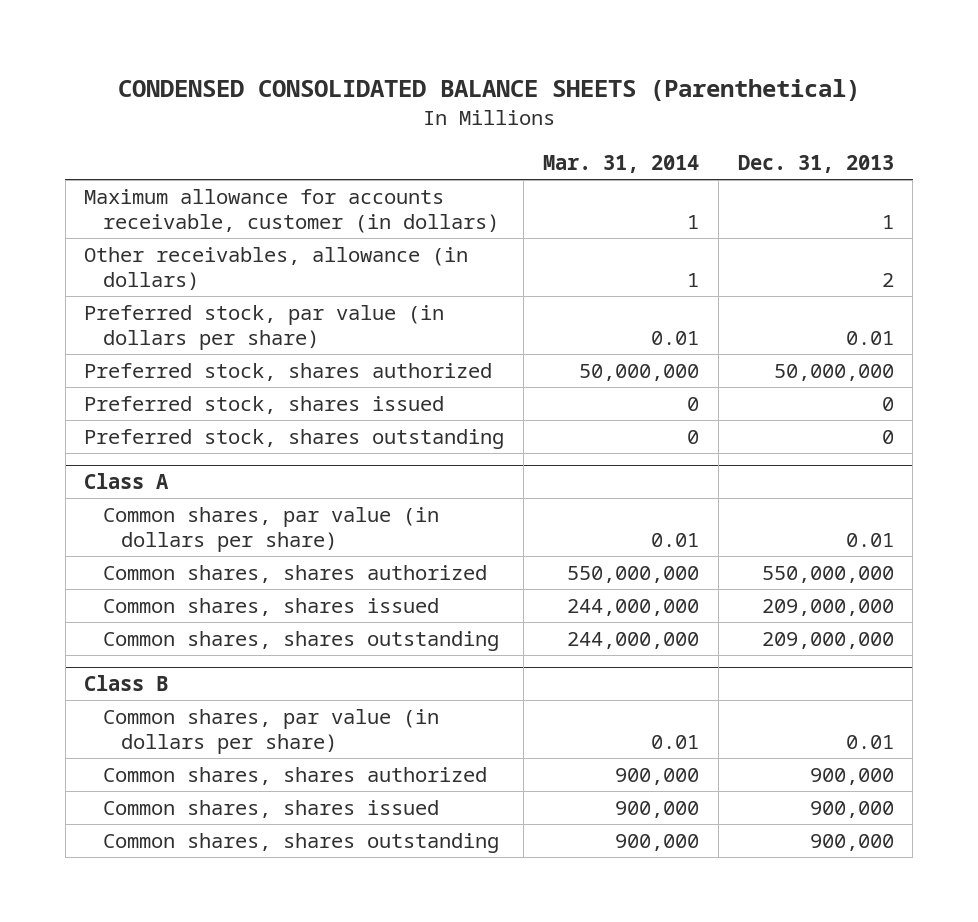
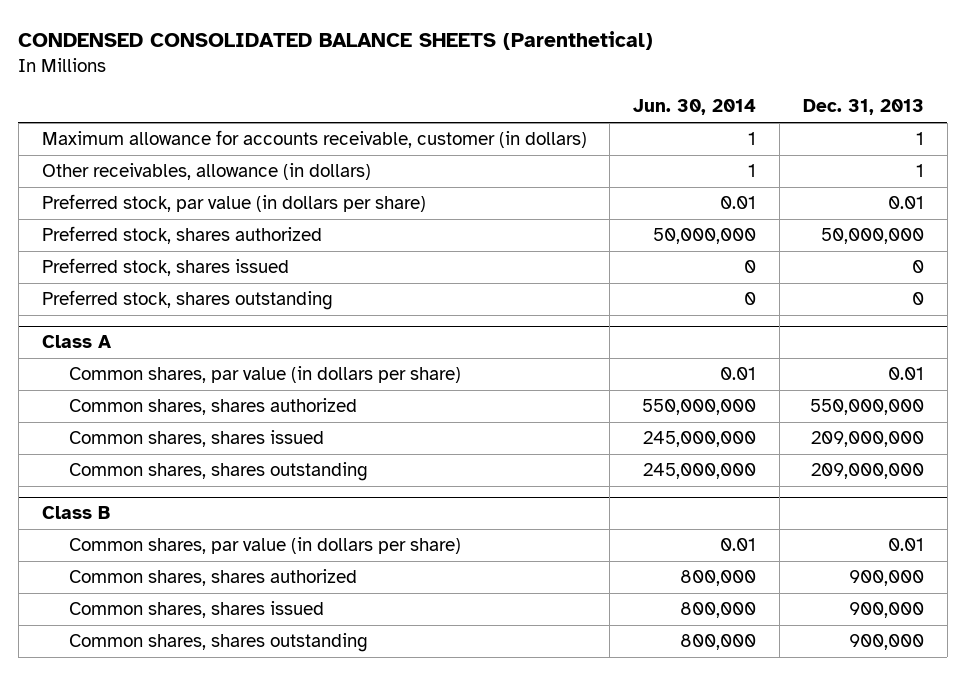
- | Mar. 31, 2014 | Dec. 31, 2013
+ | Jun. 30, 2014 | Dec. 31, 2013
- Other receivables, allowance (in dollars) | 1 | 2
+ Other receivables, allowance (in dollars) | 1 | 1

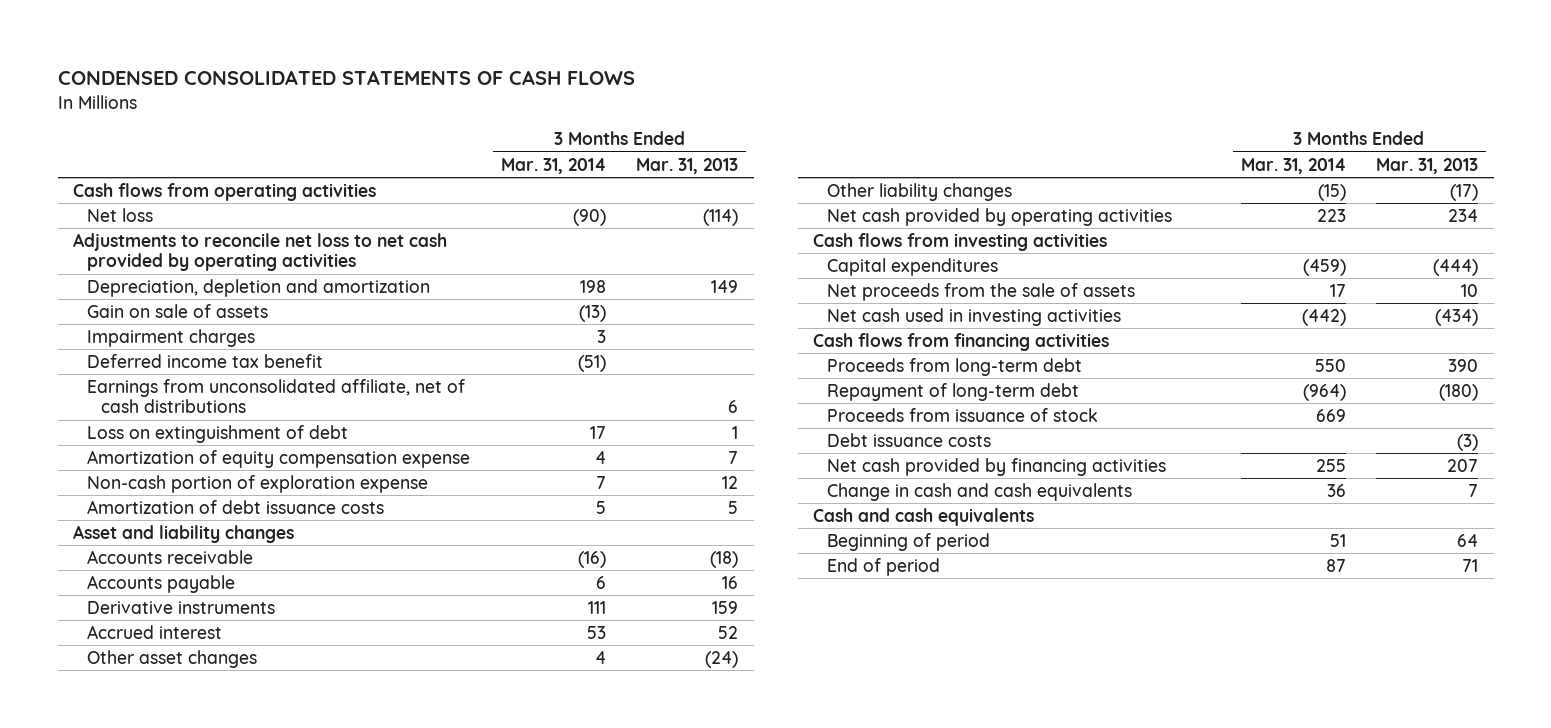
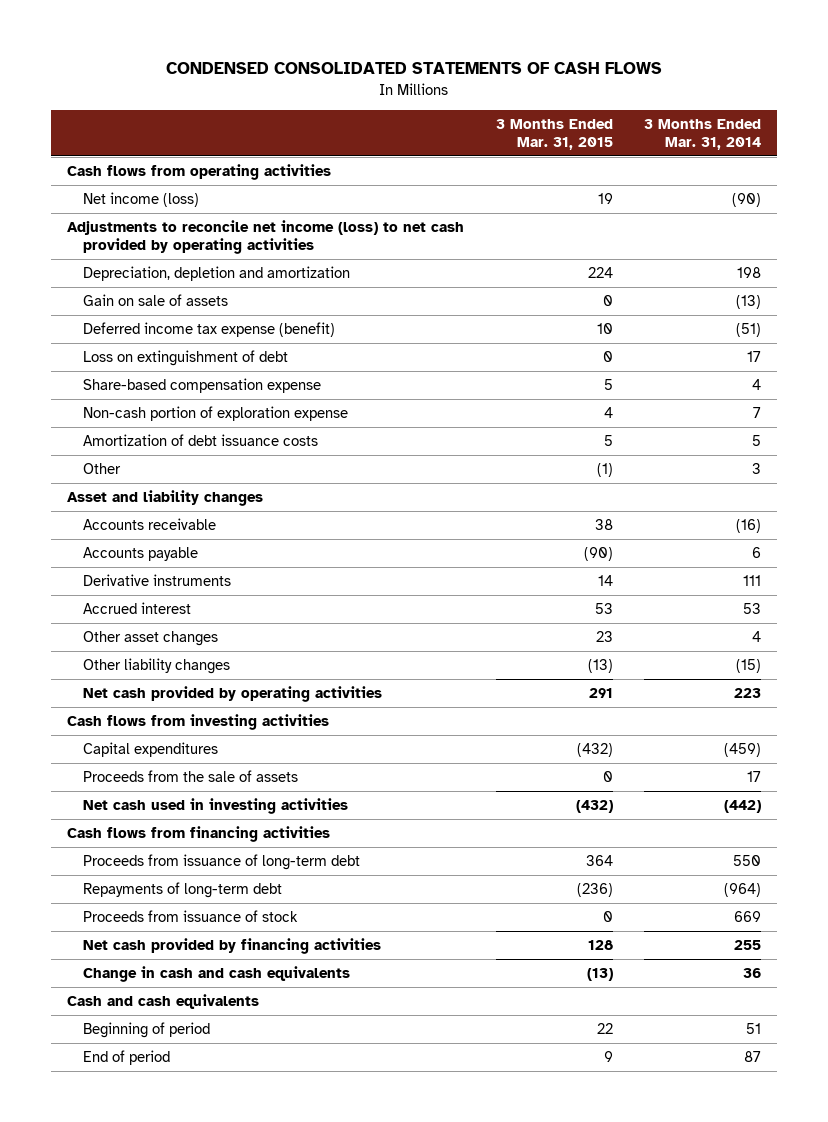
- | 3 Months Ended Mar. 31, 2014 | 3 Months Ended Mar. 31, 2013
+ | 3 Months Ended Mar. 31, 2015 | 3 Months Ended Mar. 31, 2014
- Net loss | (90) | (114)
- Adjustments to reconcile net loss to net cash provided by operating activities
+ Net income (loss) | 19 | (90)
+ Adjustments to reconcile net income (loss) to net cash provided by operating activities
- Impairment charges | 3 |
- Deferred income tax benefit | (51) |
- Earnings from unconsolidated affiliate, net of cash distributions | | 6
+ Deferred income tax expense (benefit) | 10 | (51)
- Amortization of equity compensation expense | 4 | 7
+ Share-based compensation expense | 5 | 4
+ Other | (1) | 3
- Net proceeds from the sale of assets | 17 | 10
+ Proceeds from the sale of assets | 0 | 17
- Proceeds from long-term debt | 550 | 390
- Repayment of long-term debt | (964) | (180)
+ Proceeds from issuance of long-term debt | 364 | 550
+ Repayments of long-term debt | (236) | (964)
- Debt issuance costs | | (3)

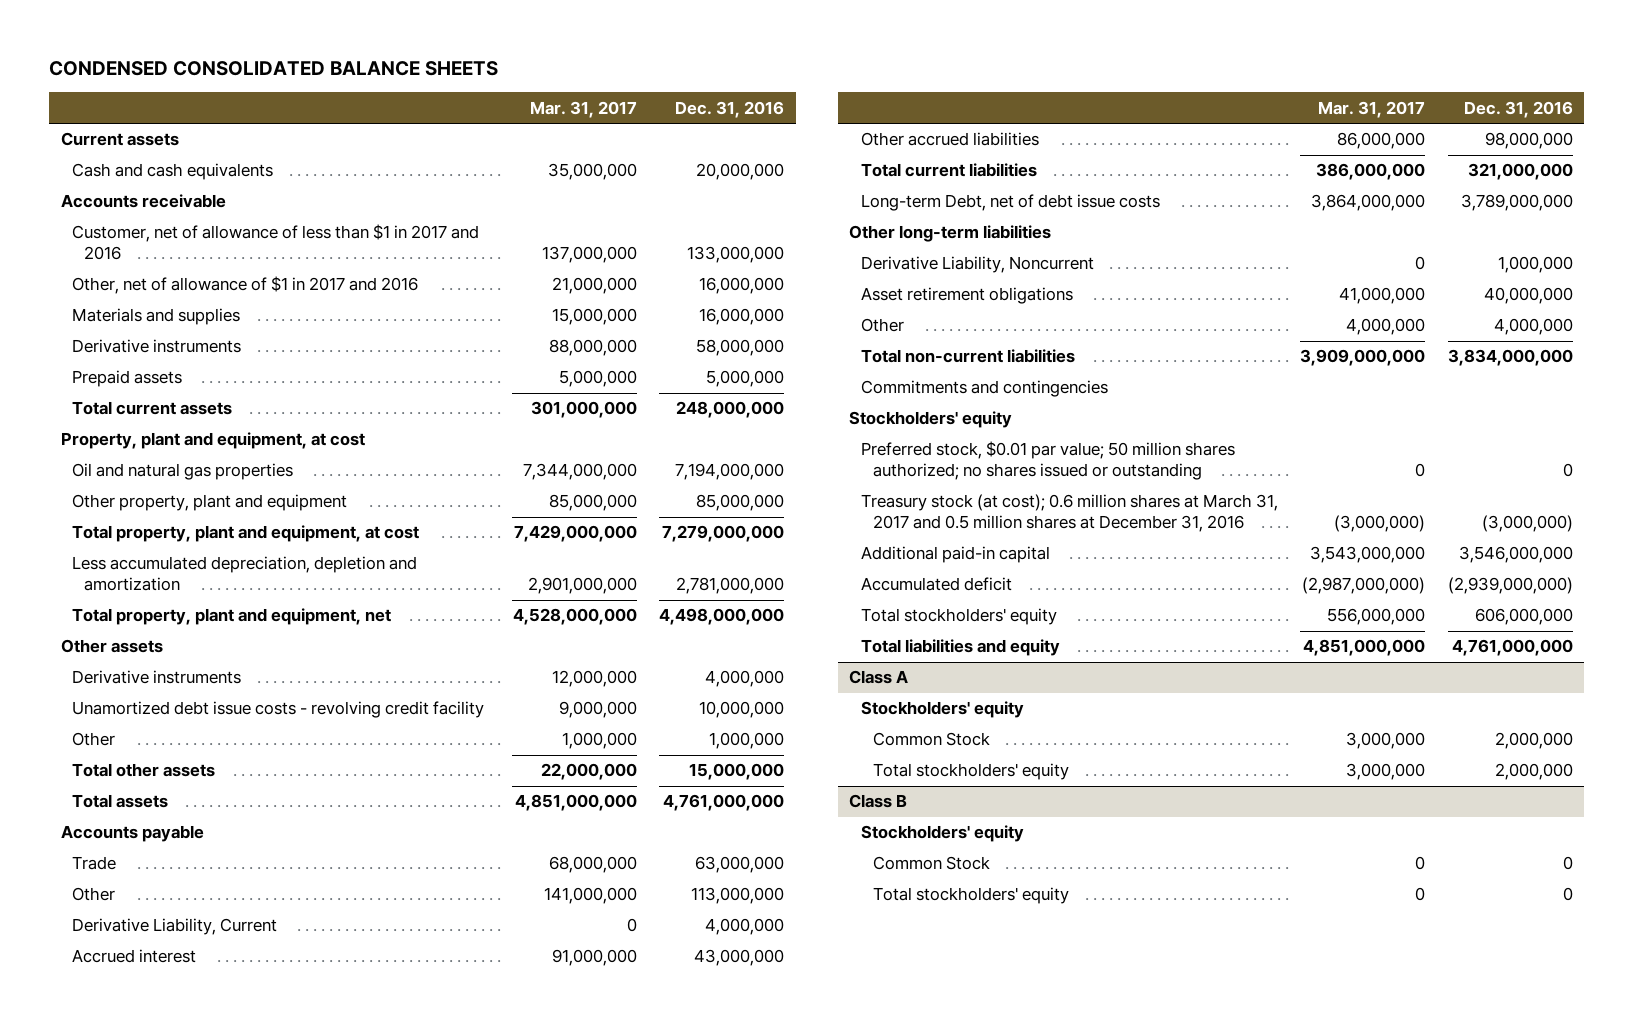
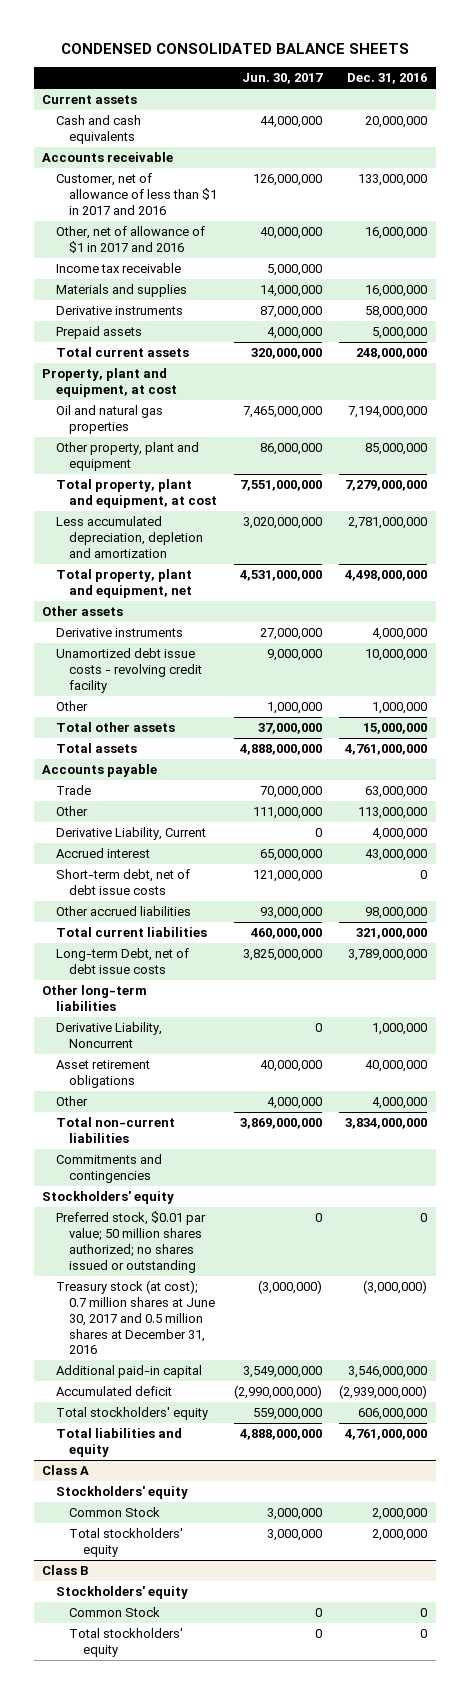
- | Mar. 31, 2017 | Dec. 31, 2016
+ | Jun. 30, 2017 | Dec. 31, 2016
+ Income tax receivable | 5,000,000 |
+ Short-term debt, net of debt issue costs | 121,000,000 | 0
- Treasury stock (at cost); 0.6 million shares at March 31, 2017 and 0.5 million shares at December 31, 2016 | (3,000,000) | (3,000,000)
+ Treasury stock (at cost); 0.7 million shares at June 30, 2017 and 0.5 million shares at December 31, 2016 | (3,000,000) | (3,000,000)

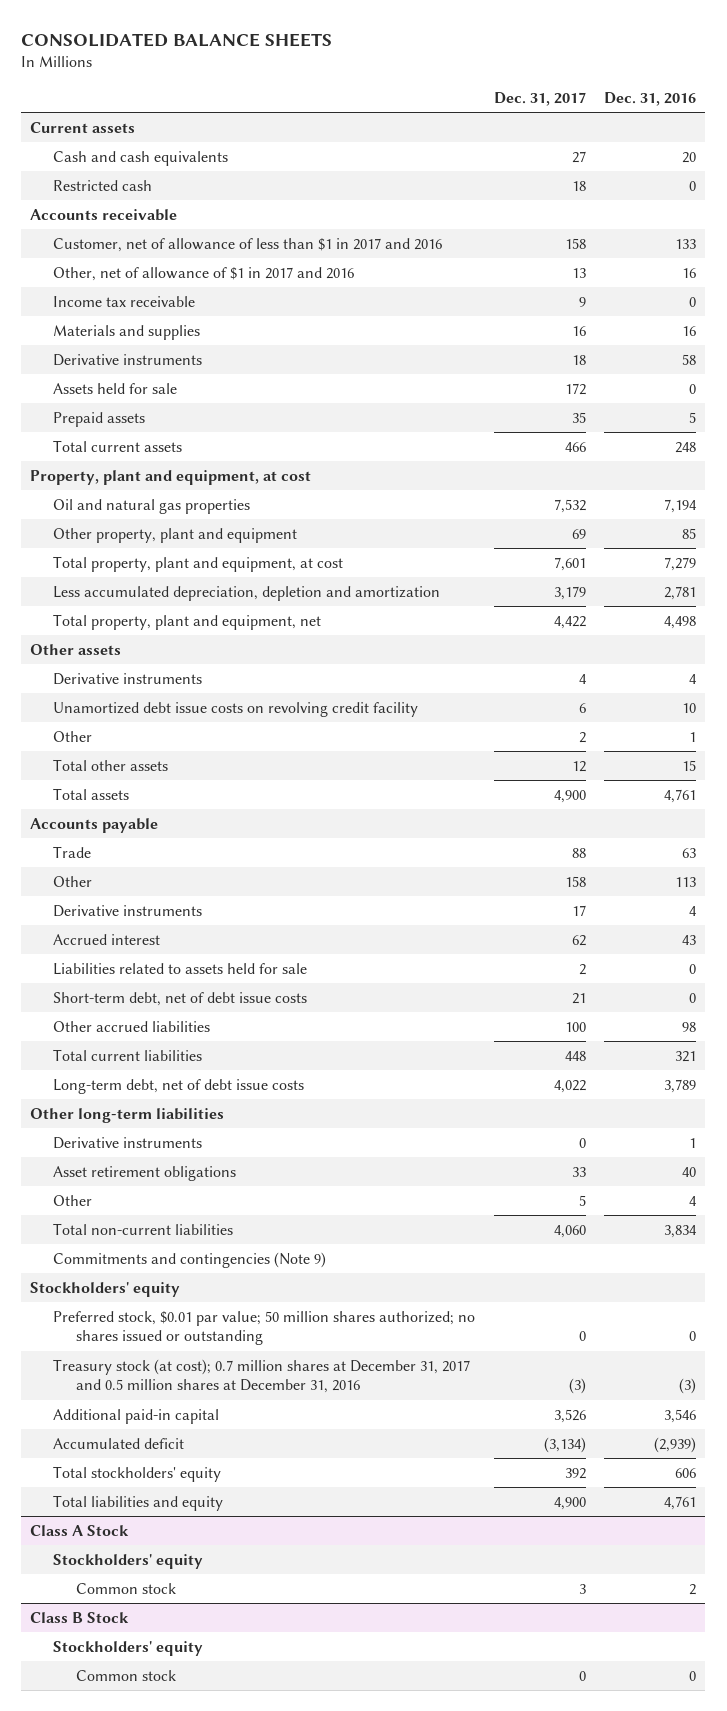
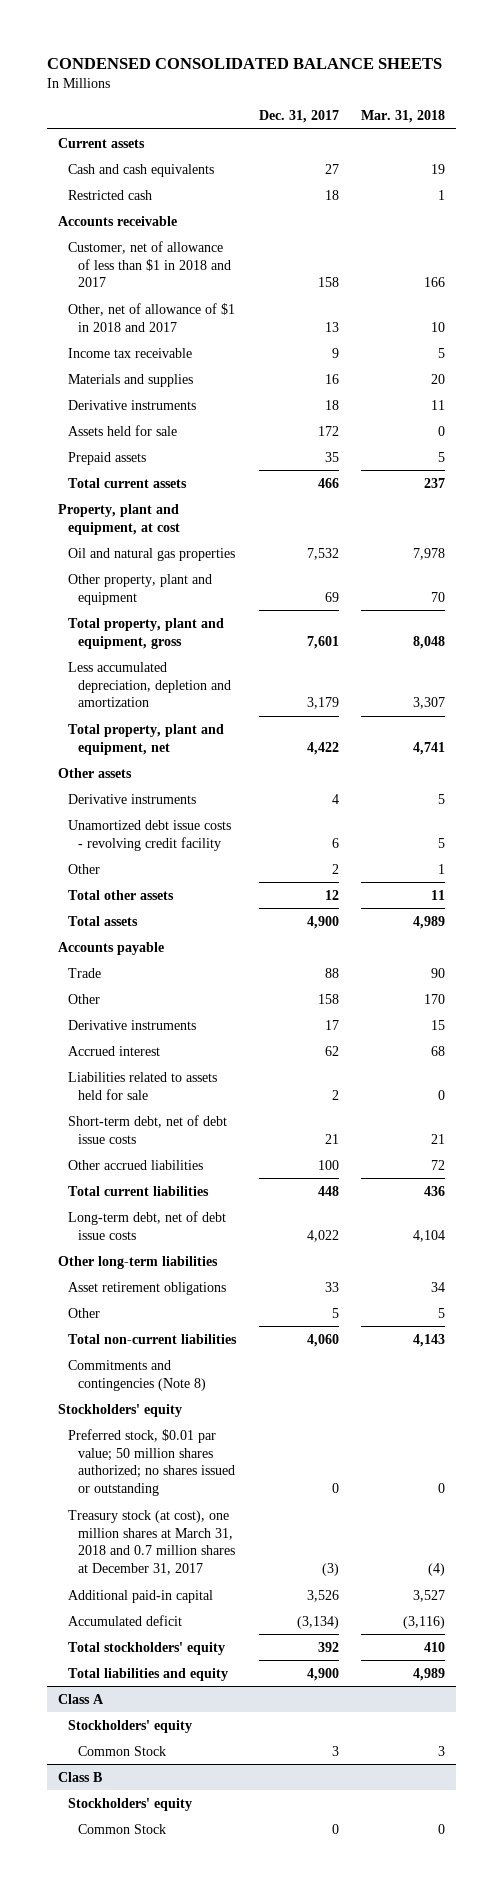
- CONSOLIDATED BALANCE SHEETS
+ CONDENSED CONSOLIDATED BALANCE SHEETS
- | Dec. 31, 2017 | Dec. 31, 2016
+ | Dec. 31, 2017 | Mar. 31, 2018
- Customer, net of allowance of less than $1 in 2017 and 2016 | 158 | 133
- Other, net of allowance of $1 in 2017 and 2016 | 13 | 16
+ Customer, net of allowance of less than $1 in 2018 and 2017 | 158 | 166
+ Other, net of allowance of $1 in 2018 and 2017 | 13 | 10
- Total property, plant and equipment, at cost | 7,601 | 7,279
+ Total property, plant and equipment, gross | 7,601 | 8,048
- Unamortized debt issue costs on revolving credit facility | 6 | 10
+ Unamortized debt issue costs - revolving credit facility | 6 | 5
- Derivative instruments | 0 | 1
- Commitments and contingencies (Note 9)
+ Commitments and contingencies (Note 8)
- Treasury stock (at cost); 0.7 million shares at December 31, 2017 and 0.5 million shares at December 31, 2016 | (3) | (3)
+ Treasury stock (at cost), one million shares at March 31, 2018 and 0.7 million shares at December 31, 2017 | (3) | (4)
- Class A Stock
+ Class A
- Common stock | 3 | 2
- Class B Stock
+ Common Stock | 3 | 3
+ Class B
- Common stock | 0 | 0
+ Common Stock | 0 | 0

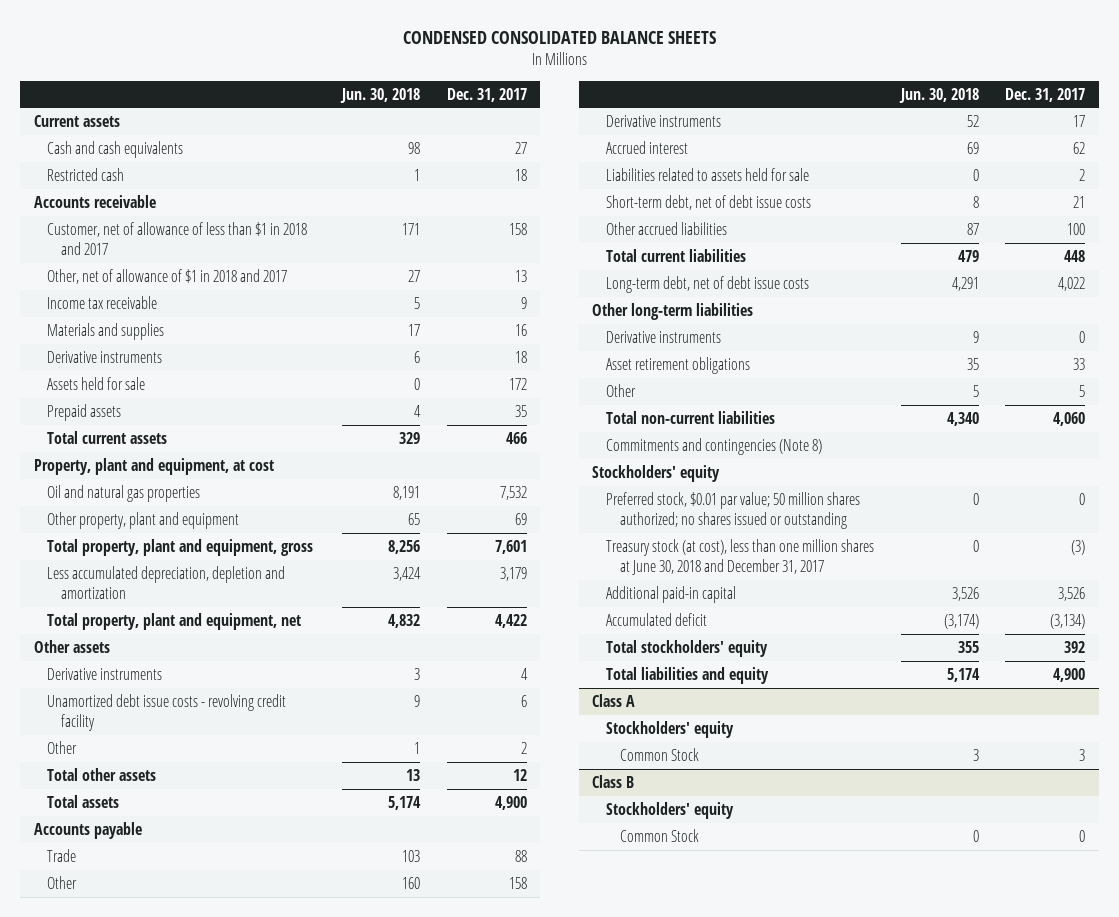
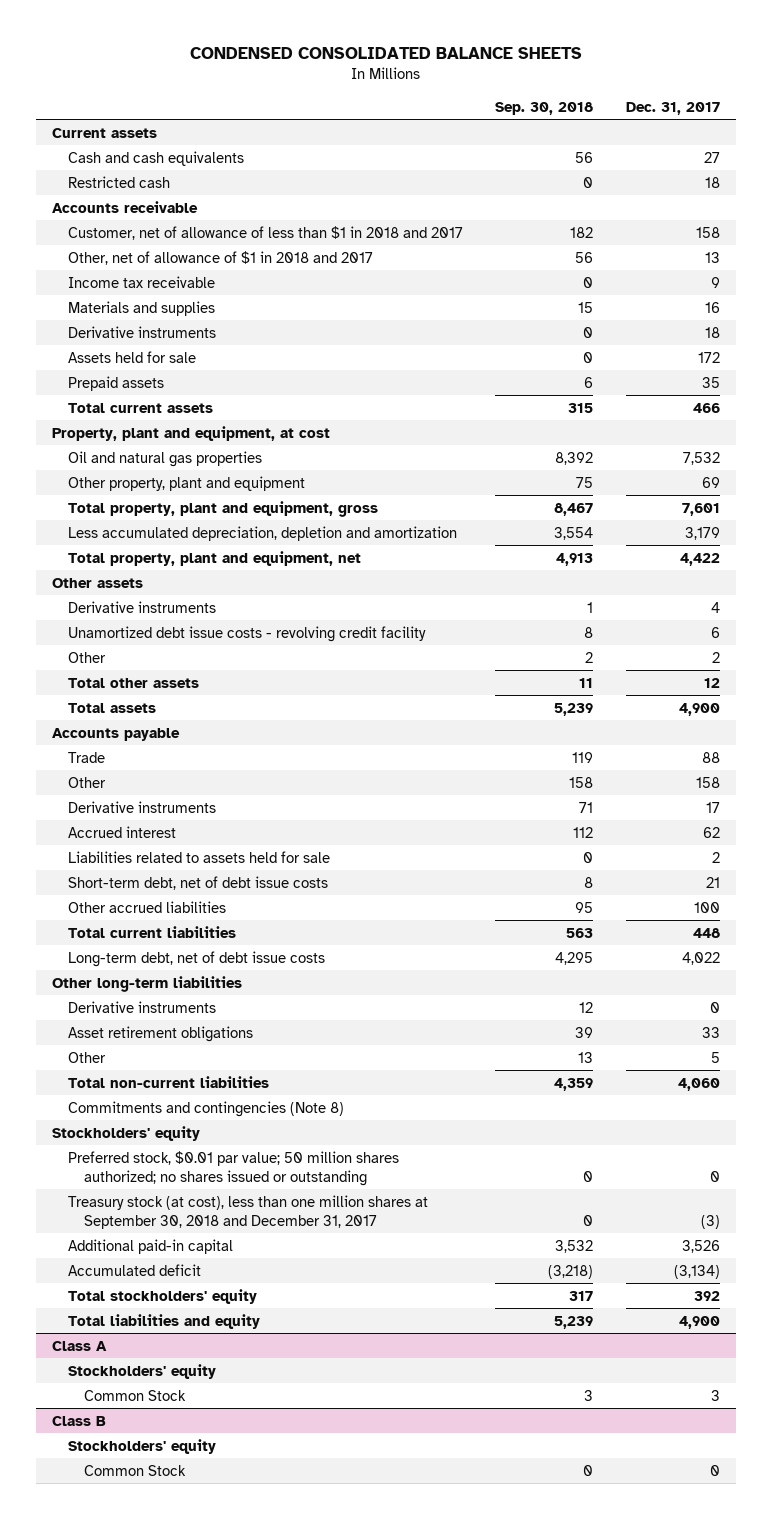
- | Jun. 30, 2018 | Dec. 31, 2017
+ | Sep. 30, 2018 | Dec. 31, 2017
- Treasury stock (at cost), less than one million shares at June 30, 2018 and December 31, 2017 | 0 | (3)
+ Treasury stock (at cost), less than one million shares at September 30, 2018 and December 31, 2017 | 0 | (3)

